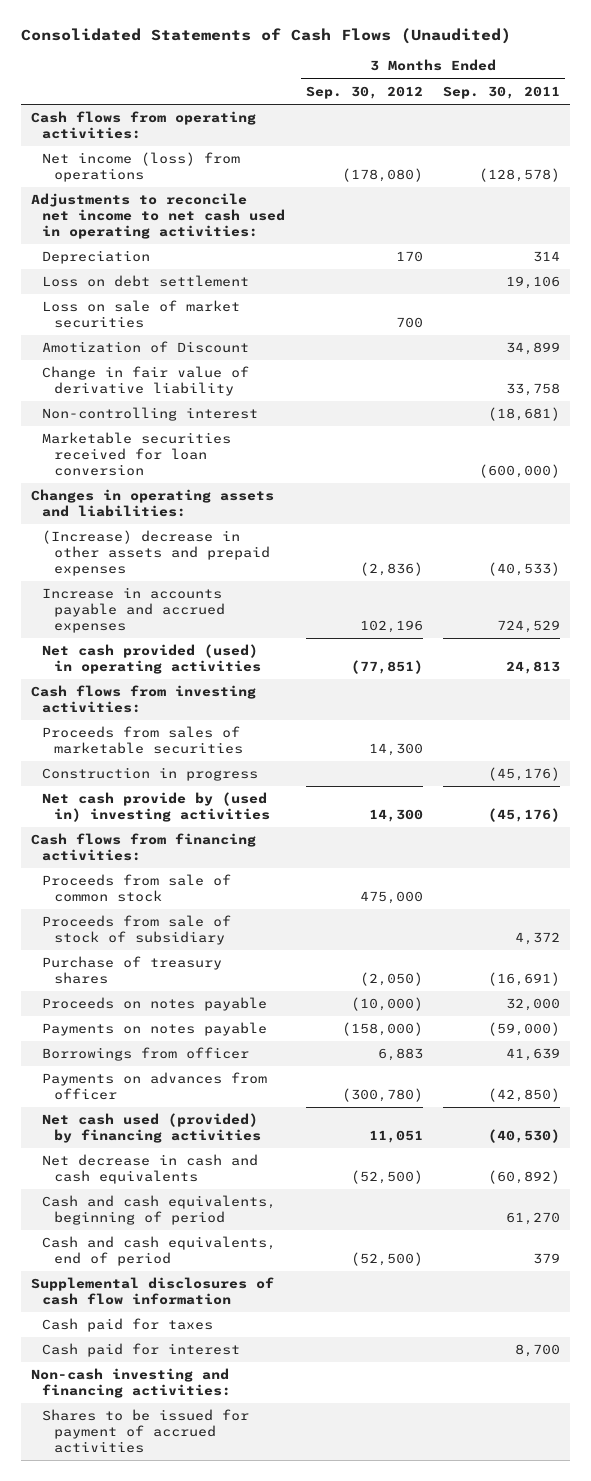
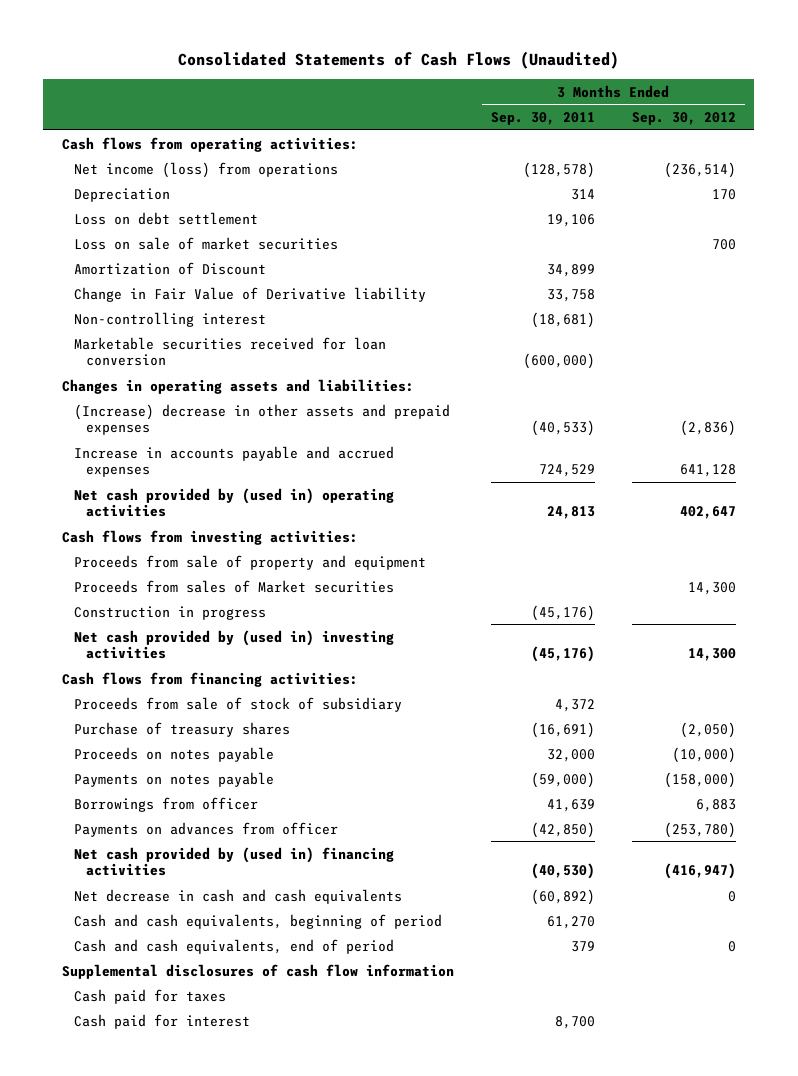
- | 3 Months Ended Sep. 30, 2012 | 3 Months Ended Sep. 30, 2011
+ | 3 Months Ended Sep. 30, 2011 | 3 Months Ended Sep. 30, 2012
- Net income (loss) from operations | (178,080) | (128,578)
- Adjustments to reconcile net income to net cash used in operating activities:
+ Net income (loss) from operations | (128,578) | (236,514)
- Amotization of Discount | | 34,899
- Change in fair value of derivative liability | | 33,758
+ Amortization of Discount | 34,899 |
+ Change in Fair Value of Derivative liability | 33,758 |
- Increase in accounts payable and accrued expenses | 102,196 | 724,529
- Net cash provided (used) in operating activities | (77,851) | 24,813
+ Increase in accounts payable and accrued expenses | 724,529 | 641,128
+ Net cash provided by (used in) operating activities | 24,813 | 402,647
- Proceeds from sales of marketable securities | 14,300 |
+ Proceeds from sale of property and equipment
+ Proceeds from sales of Market securities | | 14,300
- Net cash provide by (used in) investing activities | 14,300 | (45,176)
+ Net cash provided by (used in) investing activities | (45,176) | 14,300
- Proceeds from sale of common stock | 475,000 |
- Payments on advances from officer | (300,780) | (42,850)
- Net cash used (provided) by financing activities | 11,051 | (40,530)
- Net decrease in cash and cash equivalents | (52,500) | (60,892)
+ Payments on advances from officer | (42,850) | (253,780)
+ Net cash provided by (used in) financing activities | (40,530) | (416,947)
+ Net decrease in cash and cash equivalents | (60,892) | 0
- Cash and cash equivalents, end of period | (52,500) | 379
+ Cash and cash equivalents, end of period | 379 | 0
- Non-cash investing and financing activities:
- Shares to be issued for payment of accrued activities

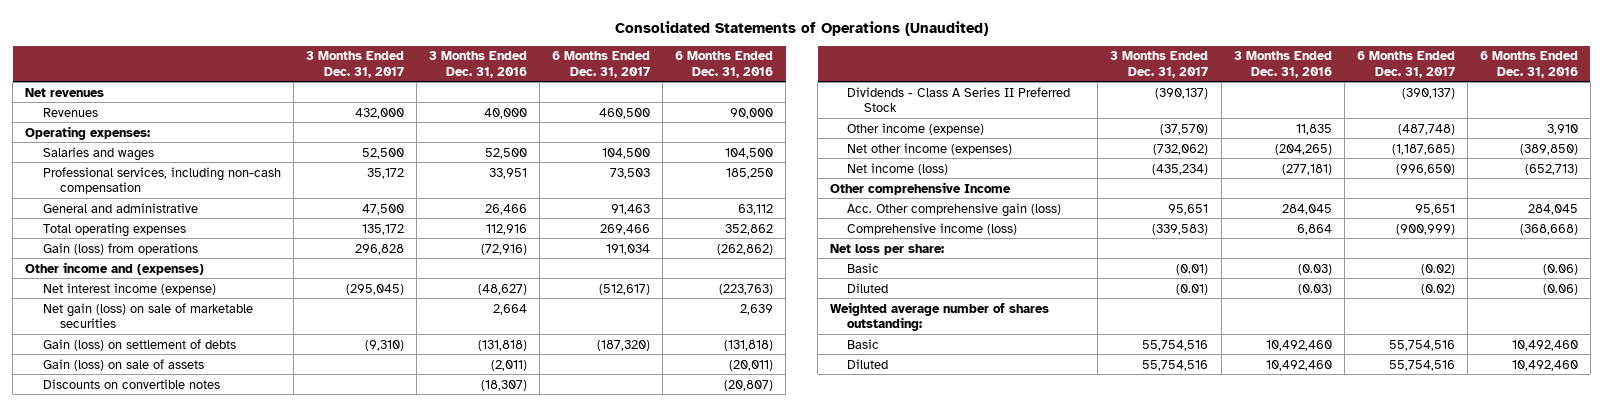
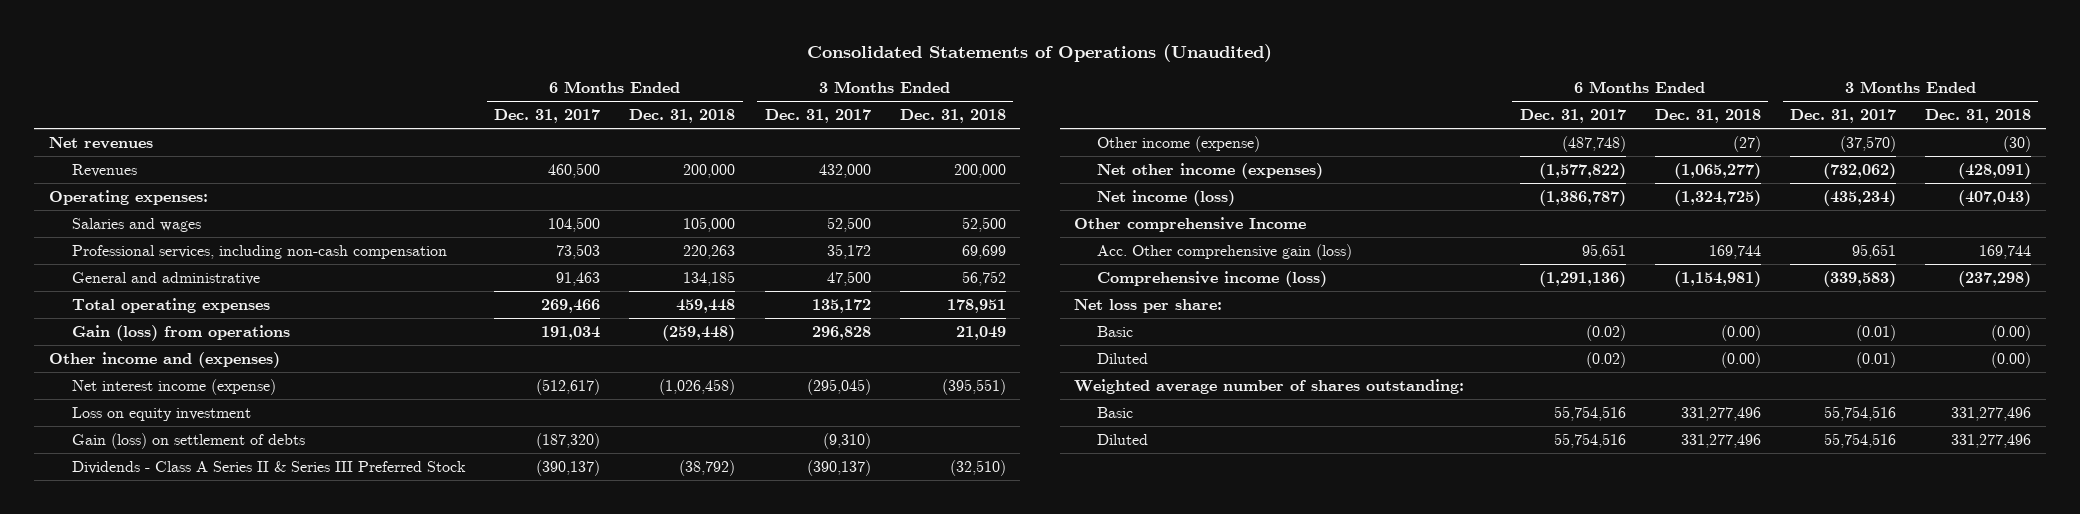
- | 3 Months Ended Dec. 31, 2017 | 3 Months Ended Dec. 31, 2016 | 6 Months Ended Dec. 31, 2017 | 6 Months Ended Dec. 31, 2016
+ | 6 Months Ended Dec. 31, 2017 | 6 Months Ended Dec. 31, 2018 | 3 Months Ended Dec. 31, 2017 | 3 Months Ended Dec. 31, 2018
- Net gain (loss) on sale of marketable securities | | 2,664 | | 2,639
+ Loss on equity investment
- Gain (loss) on sale of assets | | (2,011) | | (20,011)
- Discounts on convertible notes | | (18,307) | | (20,807)
- Dividends - Class A Series II Preferred Stock | (390,137) | | (390,137) |
+ Dividends - Class A Series II & Series III Preferred Stock | (390,137) | (38,792) | (390,137) | (32,510)
- Net other income (expenses) | (732,062) | (204,265) | (1,187,685) | (389,850)
- Net income (loss) | (435,234) | (277,181) | (996,650) | (652,713)
+ Net other income (expenses) | (1,577,822) | (1,065,277) | (732,062) | (428,091)
+ Net income (loss) | (1,386,787) | (1,324,725) | (435,234) | (407,043)
- Comprehensive income (loss) | (339,583) | 6,864 | (900,999) | (368,668)
+ Comprehensive income (loss) | (1,291,136) | (1,154,981) | (339,583) | (237,298)

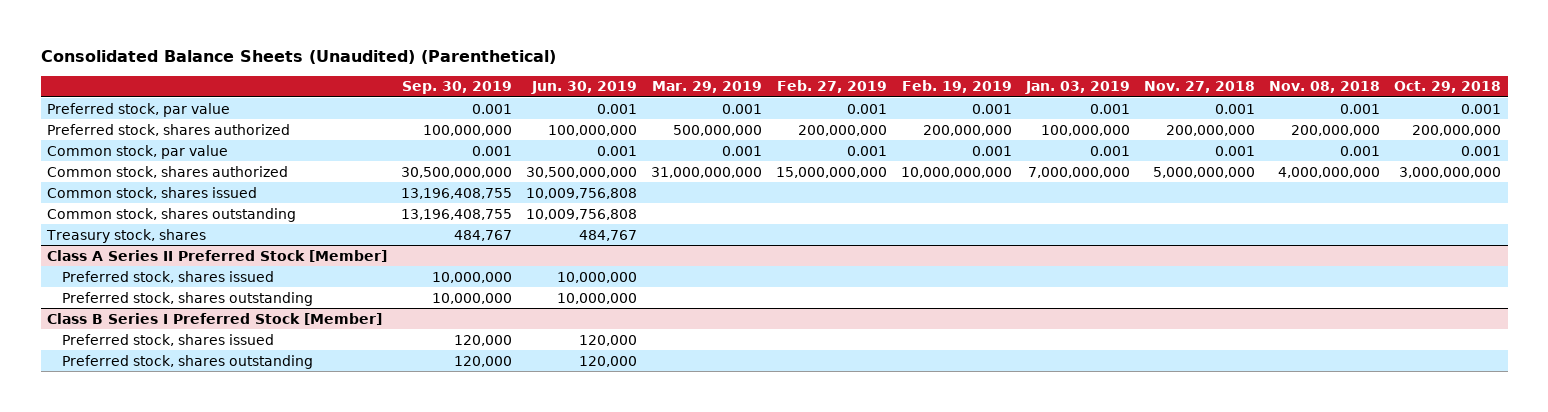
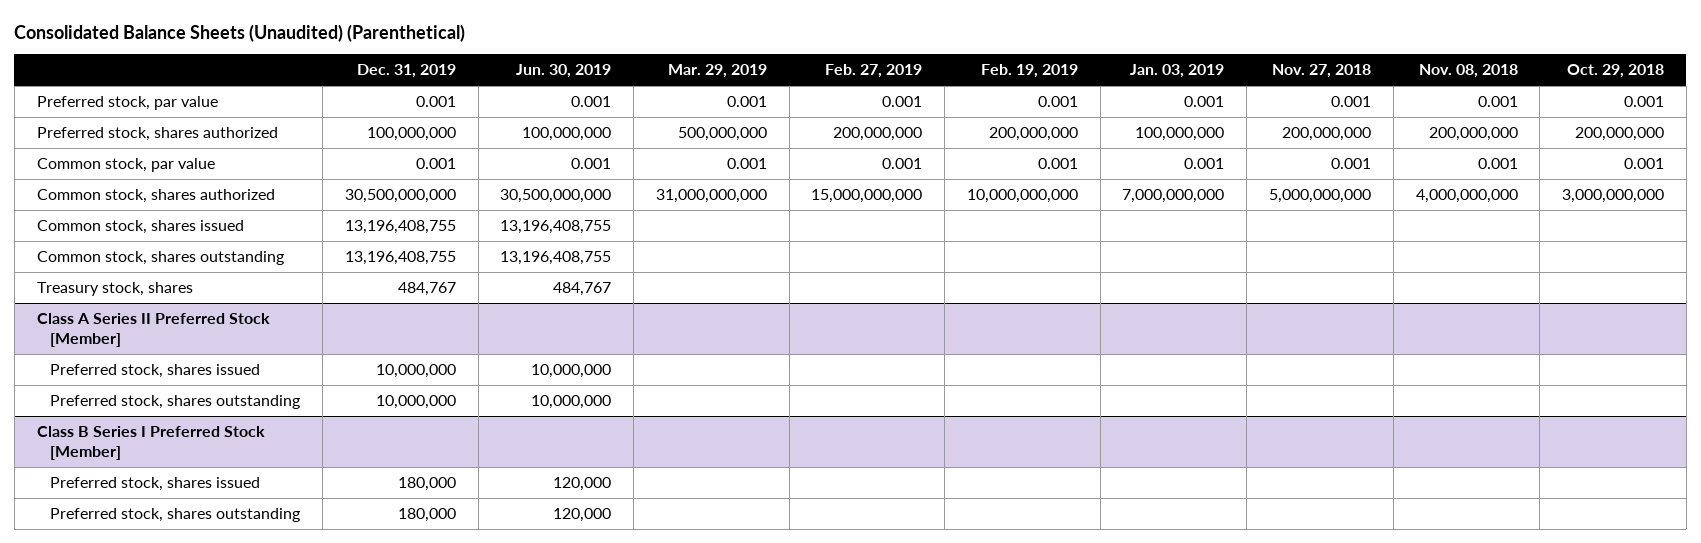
- | Sep. 30, 2019 | Jun. 30, 2019 | Mar. 29, 2019 | Feb. 27, 2019 | Feb. 19, 2019 | Jan. 03, 2019 | Nov. 27, 2018 | Nov. 08, 2018 | Oct. 29, 2018
+ | Dec. 31, 2019 | Jun. 30, 2019 | Mar. 29, 2019 | Feb. 27, 2019 | Feb. 19, 2019 | Jan. 03, 2019 | Nov. 27, 2018 | Nov. 08, 2018 | Oct. 29, 2018
- Common stock, shares issued | 13,196,408,755 | 10,009,756,808 | | | | | | |
- Common stock, shares outstanding | 13,196,408,755 | 10,009,756,808 | | | | | | |
+ Common stock, shares issued | 13,196,408,755 | 13,196,408,755 | | | | | | |
+ Common stock, shares outstanding | 13,196,408,755 | 13,196,408,755 | | | | | | |

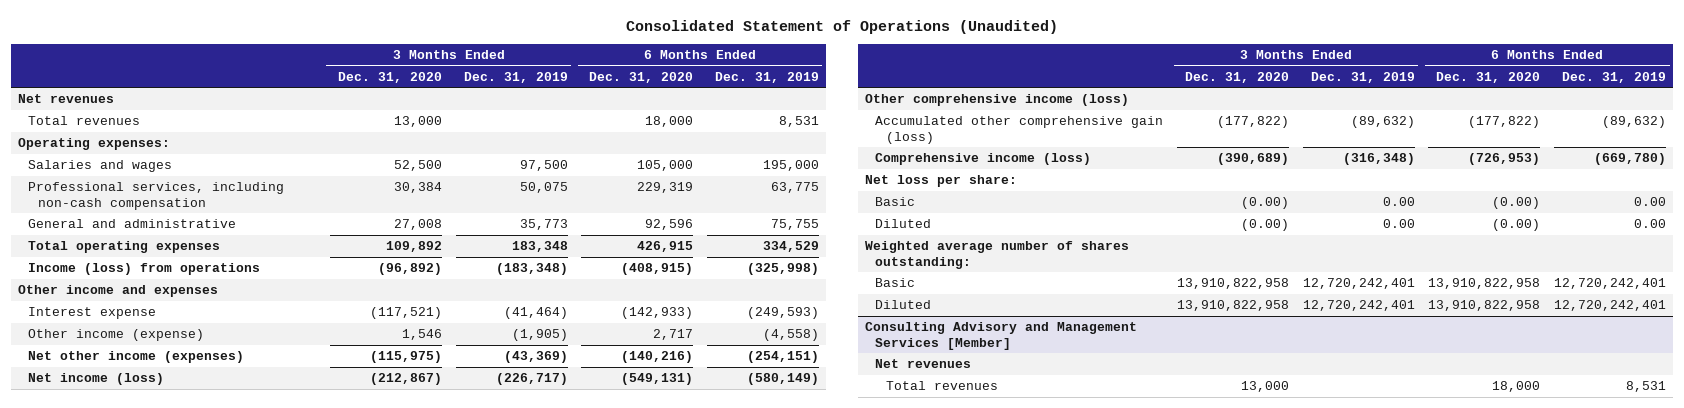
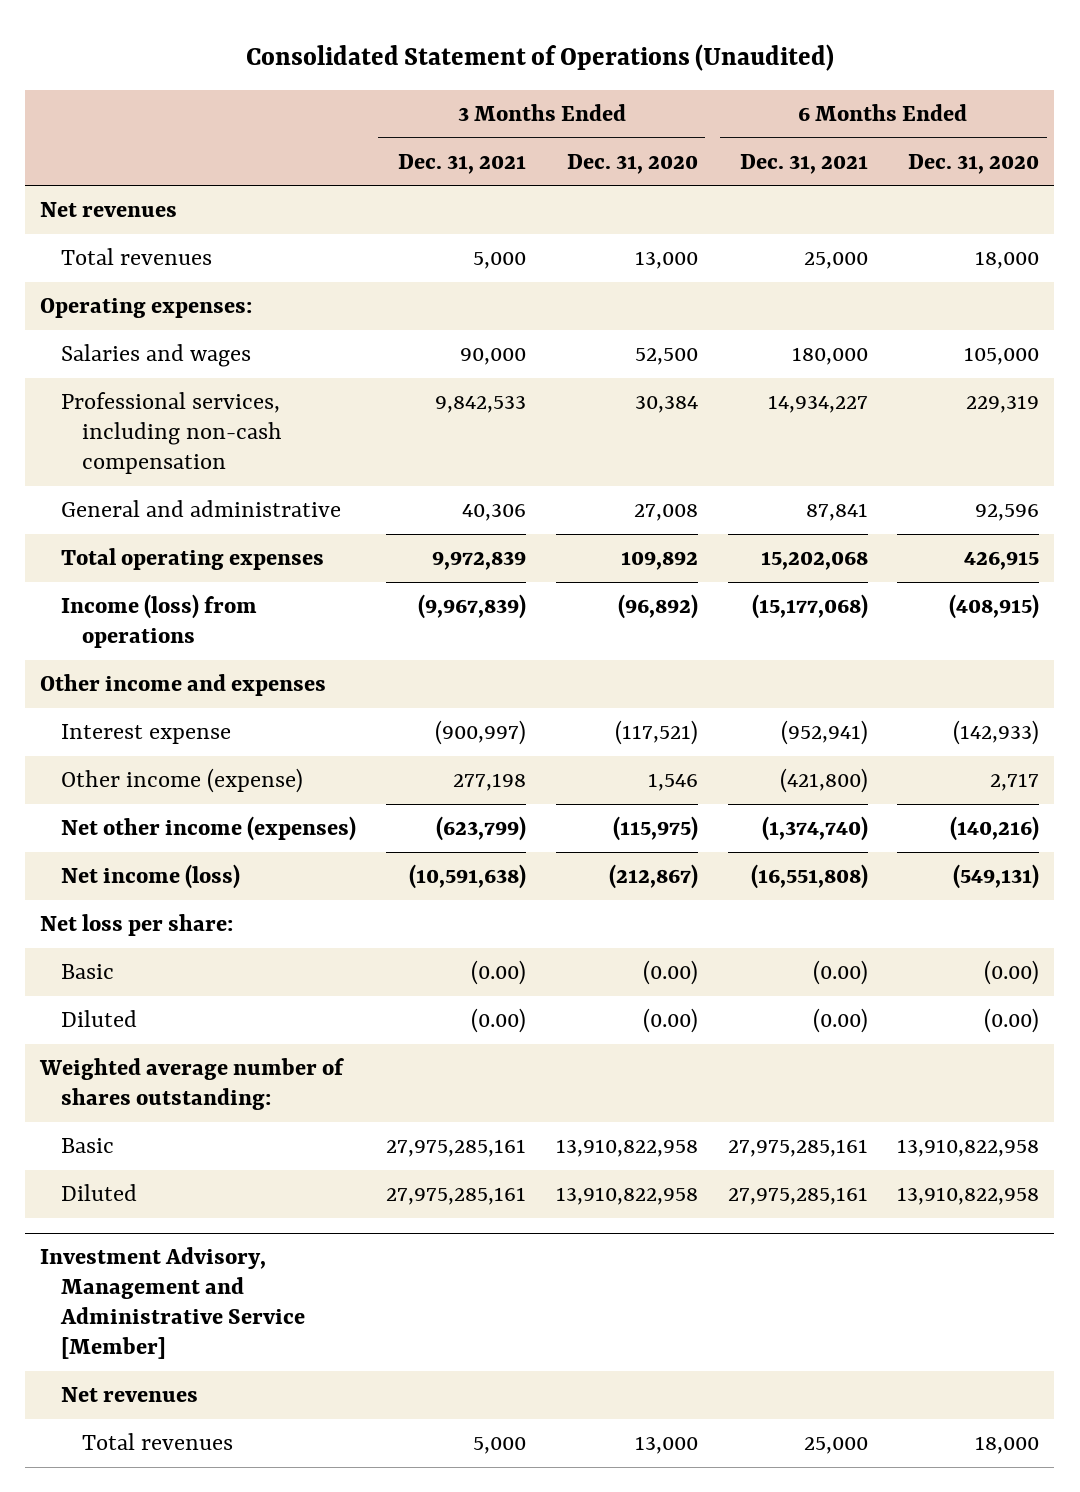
- | 3 Months Ended Dec. 31, 2020 | 3 Months Ended Dec. 31, 2019 | 6 Months Ended Dec. 31, 2020 | 6 Months Ended Dec. 31, 2019
+ | 3 Months Ended Dec. 31, 2021 | 3 Months Ended Dec. 31, 2020 | 6 Months Ended Dec. 31, 2021 | 6 Months Ended Dec. 31, 2020
- Other comprehensive income (loss)
- Accumulated other comprehensive gain (loss) | (177,822) | (89,632) | (177,822) | (89,632)
- Comprehensive income (loss) | (390,689) | (316,348) | (726,953) | (669,780)
- Consulting Advisory and Management Services [Member]
+ Investment Advisory, Management and Administrative Service [Member]

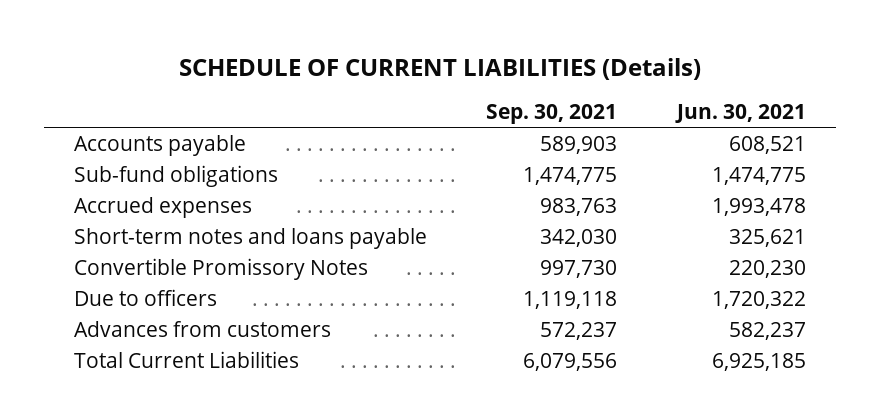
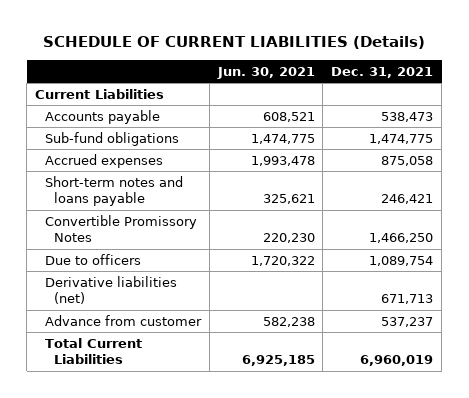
- | Sep. 30, 2021 | Jun. 30, 2021
+ | Jun. 30, 2021 | Dec. 31, 2021
+ Current Liabilities
- Advances from customers | 572,237 | 582,237
+ Derivative liabilities (net) | | 671,713
+ Advance from customer | 582,238 | 537,237

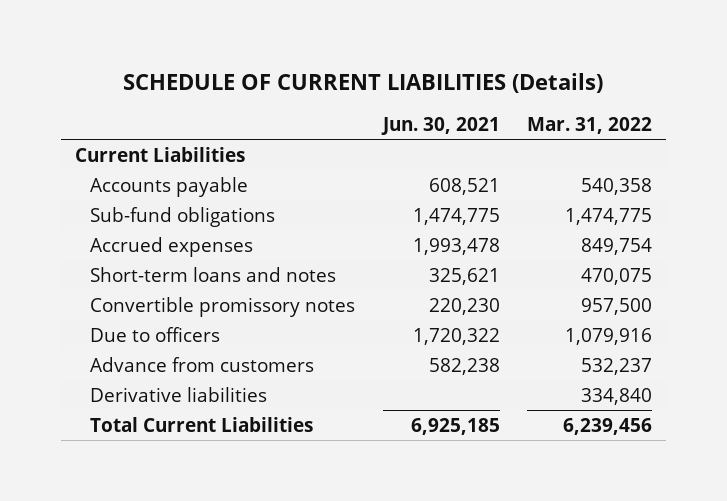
- | Jun. 30, 2021 | Dec. 31, 2021
+ | Jun. 30, 2021 | Mar. 31, 2022
- Short-term notes and loans payable | 325,621 | 246,421
- Convertible Promissory Notes | 220,230 | 1,466,250
+ Short-term loans and notes | 325,621 | 470,075
+ Convertible promissory notes | 220,230 | 957,500
- Derivative liabilities (net) | | 671,713
- Advance from customer | 582,238 | 537,237
+ Advance from customers | 582,238 | 532,237
+ Derivative liabilities | | 334,840

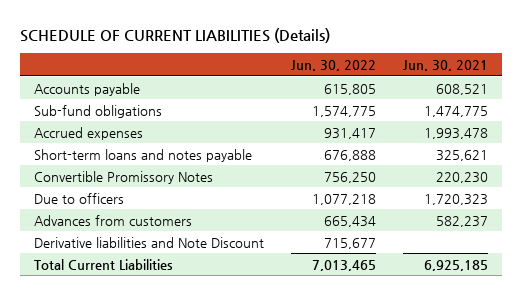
- | Jun. 30, 2021 | Mar. 31, 2022
+ | Jun. 30, 2022 | Jun. 30, 2021
- Current Liabilities
- Short-term loans and notes | 325,621 | 470,075
- Convertible promissory notes | 220,230 | 957,500
- Due to officers | 1,720,322 | 1,079,916
- Advance from customers | 582,238 | 532,237
- Derivative liabilities | | 334,840
+ Short-term loans and notes payable | 676,888 | 325,621
+ Convertible Promissory Notes | 756,250 | 220,230
+ Due to officers | 1,077,218 | 1,720,323
+ Advances from customers | 665,434 | 582,237
+ Derivative liabilities and Note Discount | 715,677 |

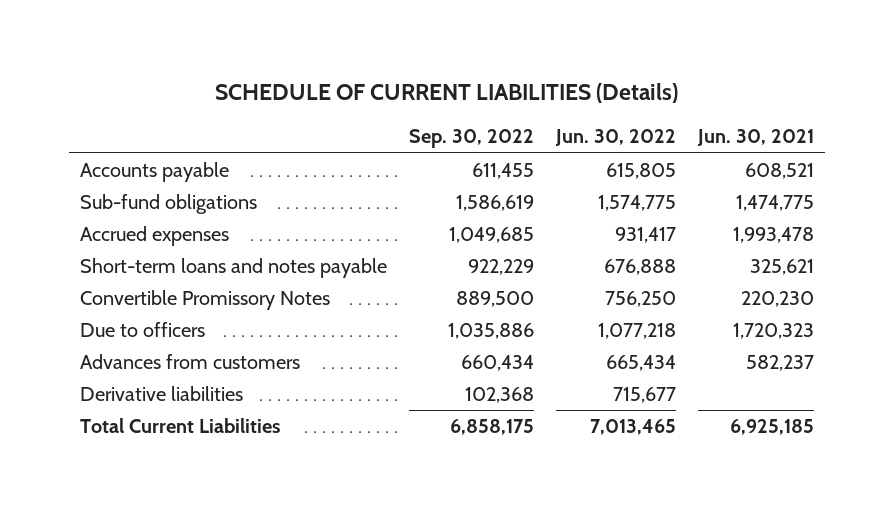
- | Jun. 30, 2022 | Jun. 30, 2021
+ | Sep. 30, 2022 | Jun. 30, 2022 | Jun. 30, 2021
- Derivative liabilities and Note Discount | 715,677 |
+ Derivative liabilities | 102,368 | 715,677 |

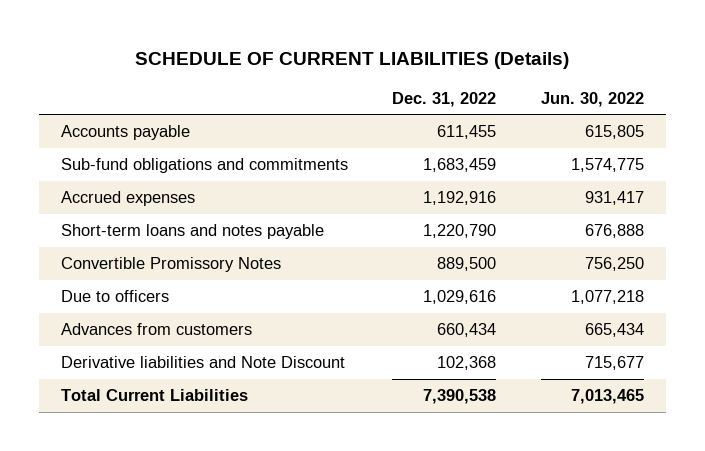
- | Sep. 30, 2022 | Jun. 30, 2022 | Jun. 30, 2021
+ | Dec. 31, 2022 | Jun. 30, 2022
- Sub-fund obligations | 1,586,619 | 1,574,775 | 1,474,775
+ Sub-fund obligations and commitments | 1,683,459 | 1,574,775
- Derivative liabilities | 102,368 | 715,677 |
+ Derivative liabilities and Note Discount | 102,368 | 715,677

